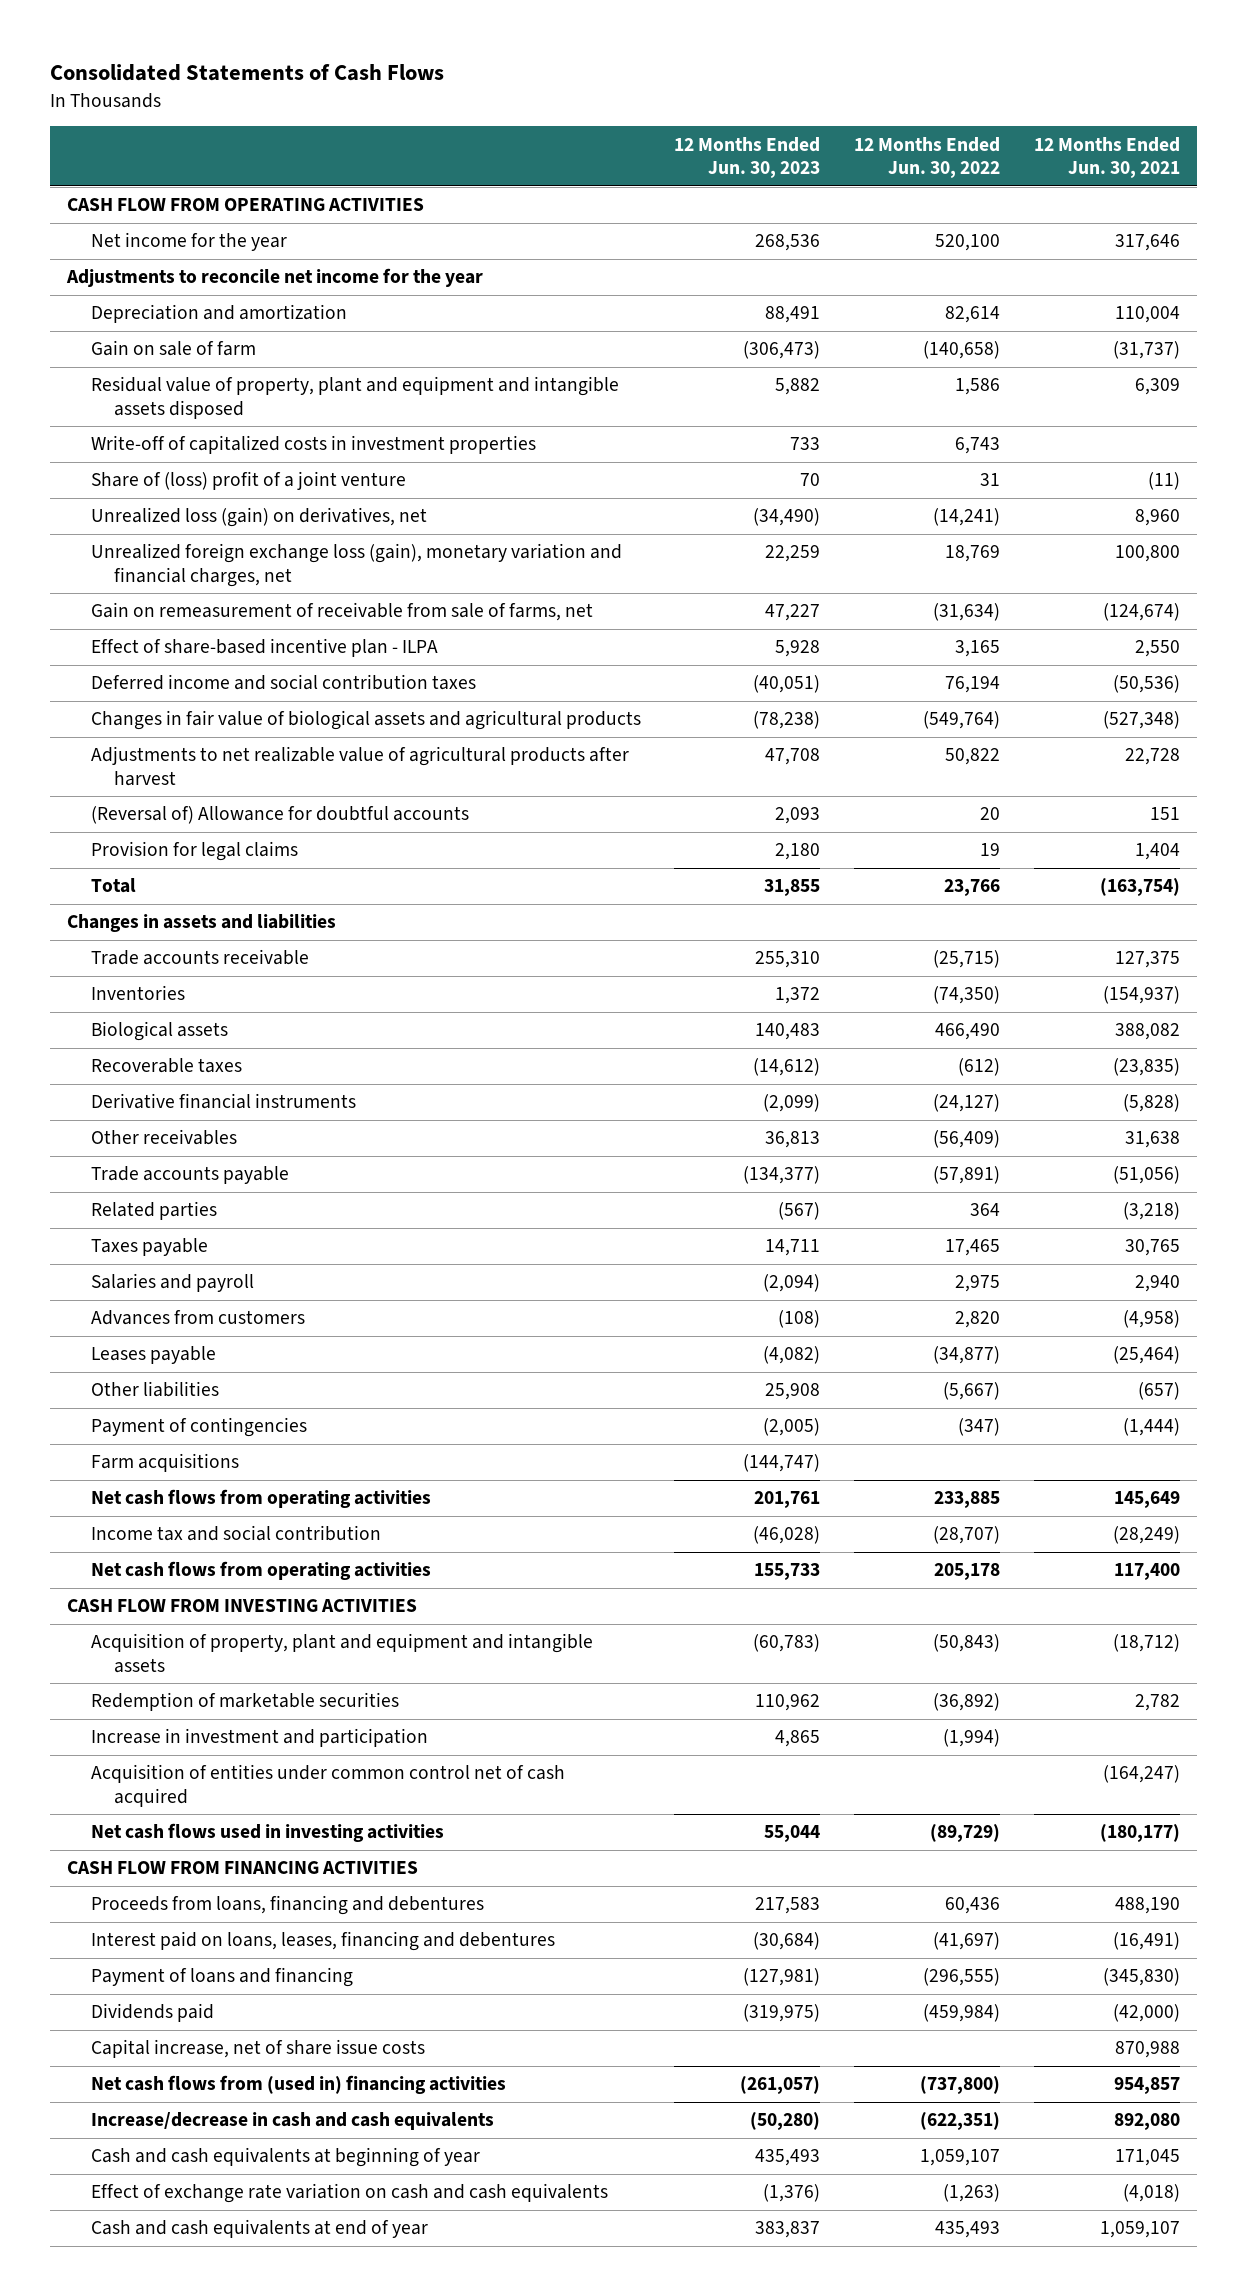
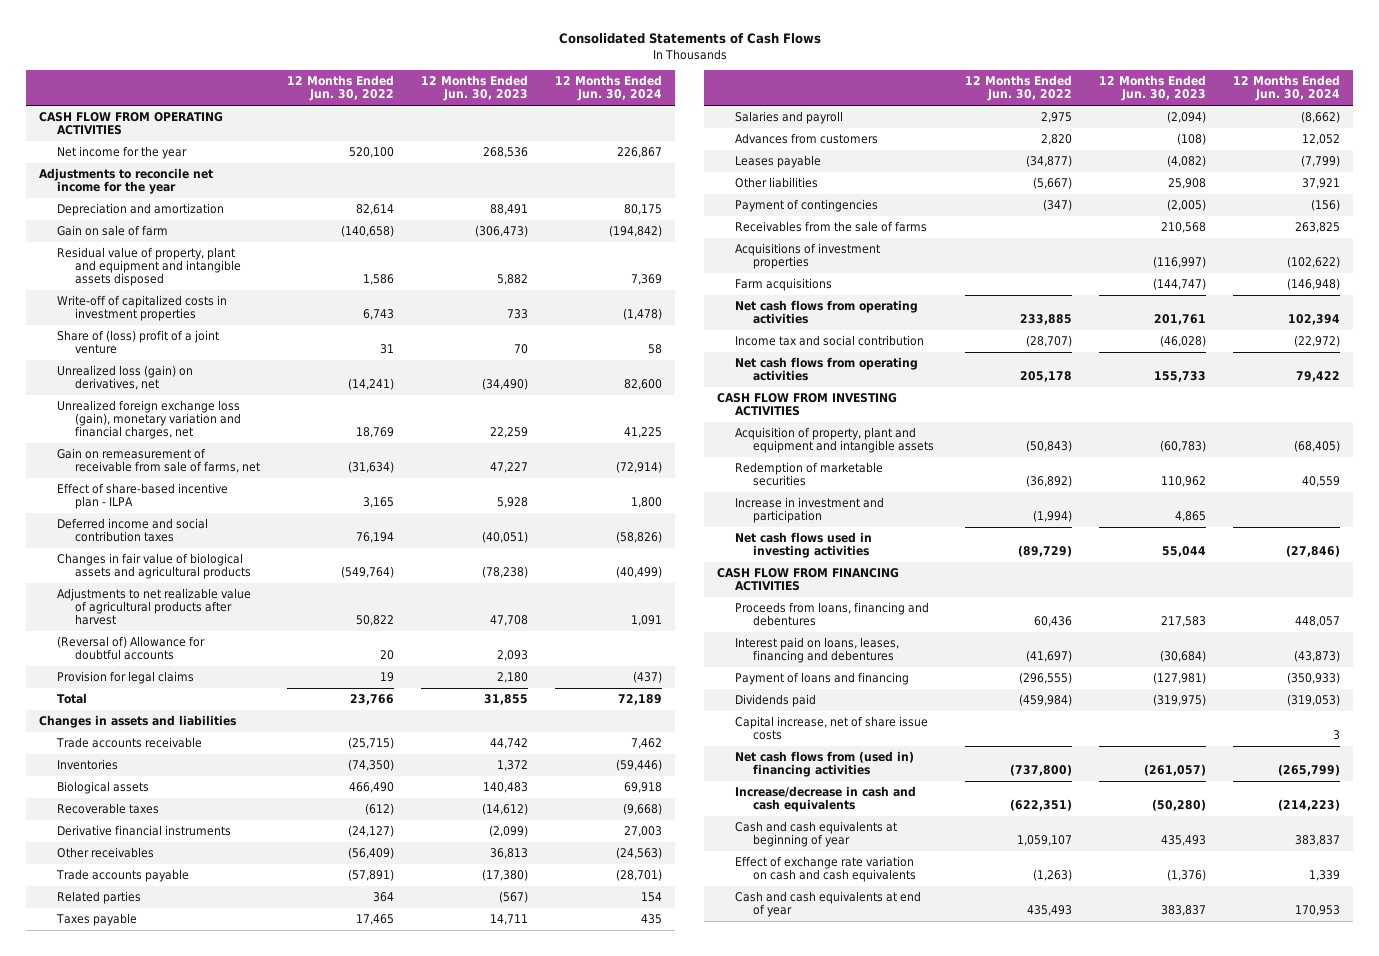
- | 12 Months Ended Jun. 30, 2023 | 12 Months Ended Jun. 30, 2022 | 12 Months Ended Jun. 30, 2021
+ | 12 Months Ended Jun. 30, 2022 | 12 Months Ended Jun. 30, 2023 | 12 Months Ended Jun. 30, 2024
- Trade accounts receivable | 255,310 | (25,715) | 127,375
+ Trade accounts receivable | (25,715) | 44,742 | 7,462
- Trade accounts payable | (134,377) | (57,891) | (51,056)
+ Trade accounts payable | (57,891) | (17,380) | (28,701)
+ Receivables from the sale of farms | | 210,568 | 263,825
+ Acquisitions of investment properties | | (116,997) | (102,622)
- Acquisition of entities under common control net of cash acquired | | | (164,247)

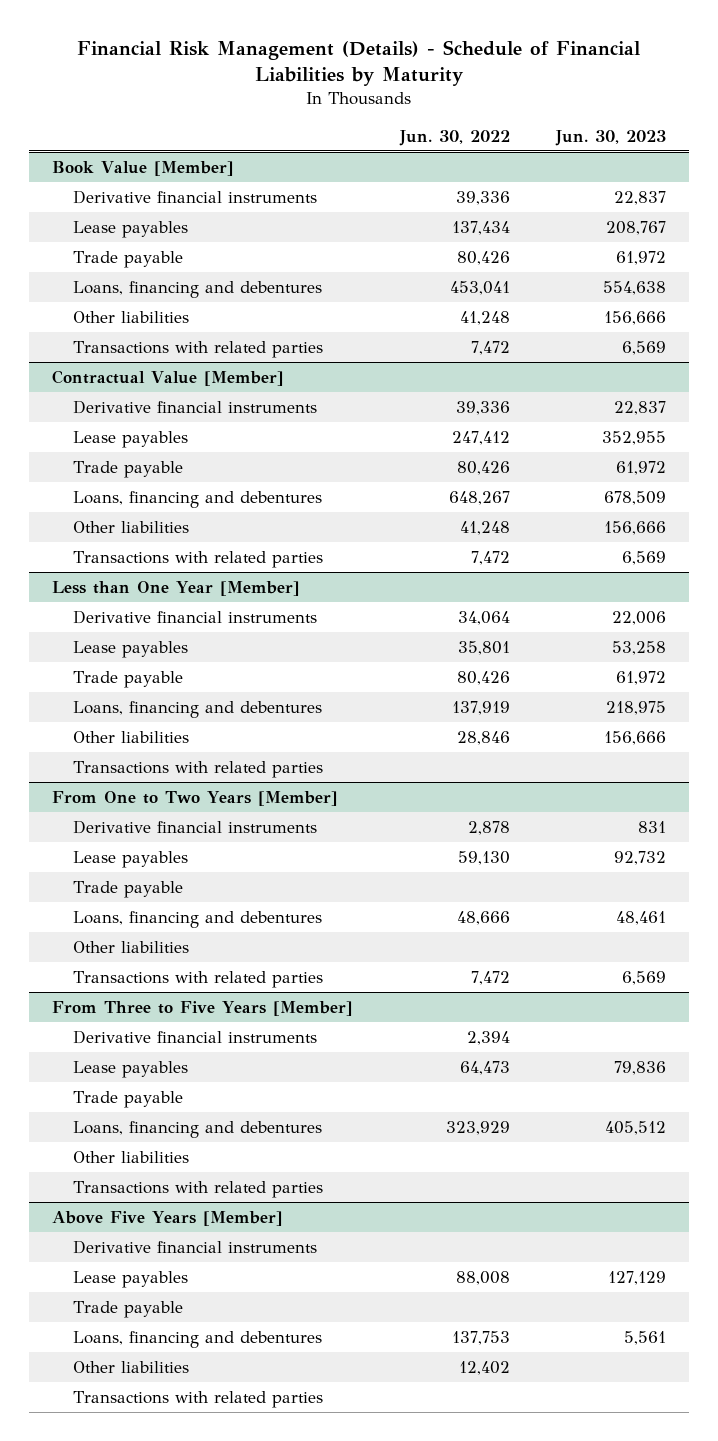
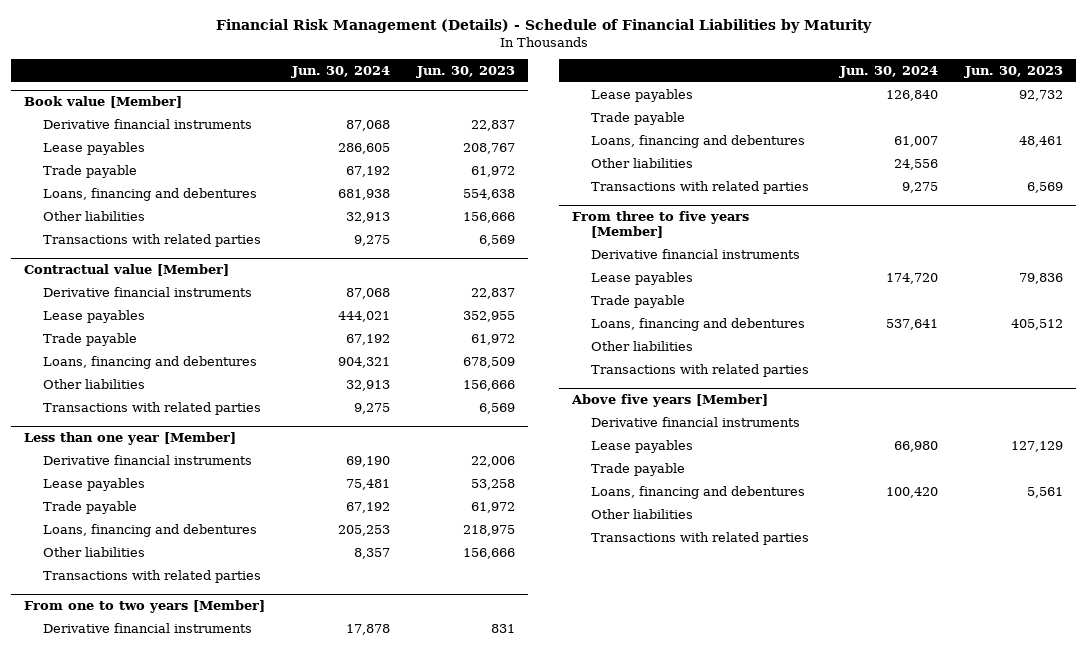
- | Jun. 30, 2022 | Jun. 30, 2023
+ | Jun. 30, 2024 | Jun. 30, 2023
- Book Value [Member]
+ Book value [Member]
- Contractual Value [Member]
+ Contractual value [Member]
- Less than One Year [Member]
+ Less than one year [Member]
- From One to Two Years [Member]
+ From one to two years [Member]
- From Three to Five Years [Member]
+ From three to five years [Member]
- Above Five Years [Member]
+ Above five years [Member]

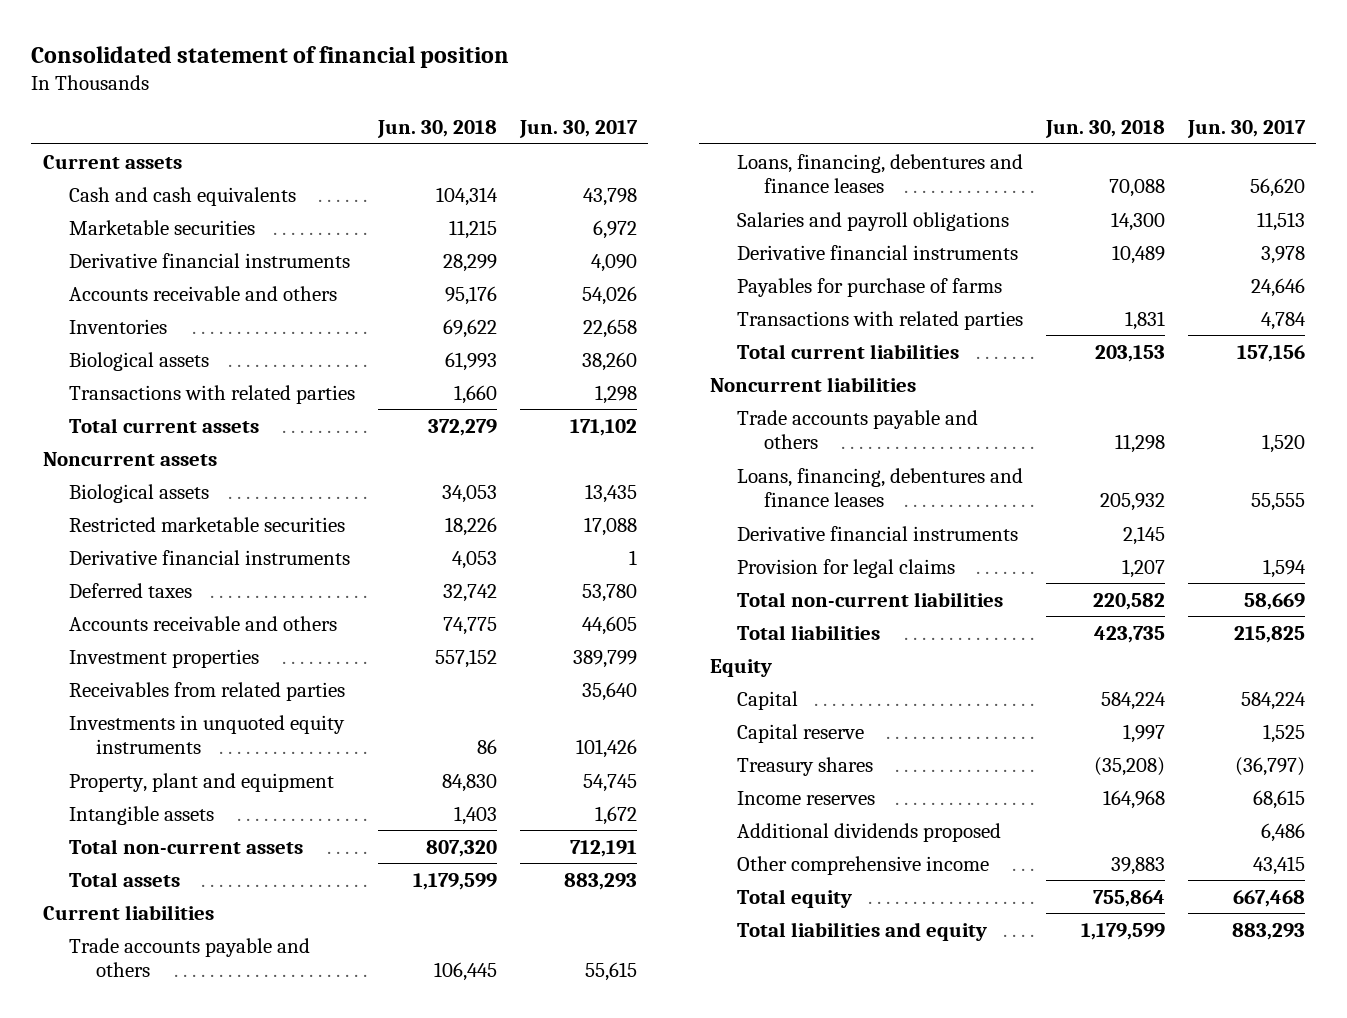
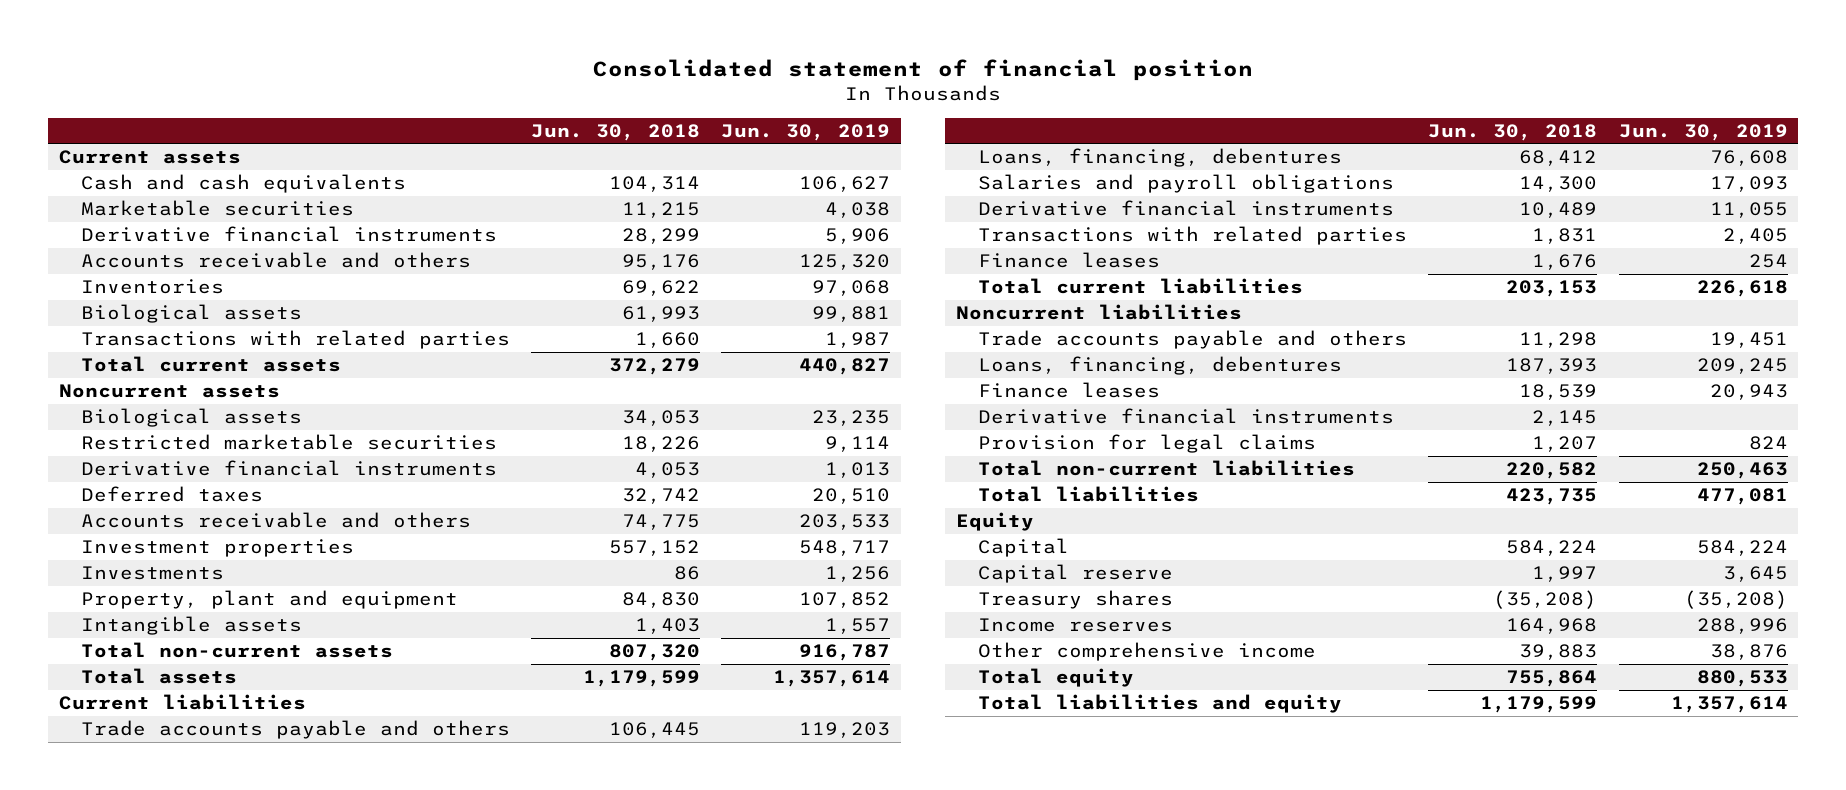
- | Jun. 30, 2018 | Jun. 30, 2017
+ | Jun. 30, 2018 | Jun. 30, 2019
- Receivables from related parties | | 35,640
- Investments in unquoted equity instruments | 86 | 101,426
+ Investments | 86 | 1,256
- Loans, financing, debentures and finance leases | 70,088 | 56,620
+ Loans, financing, debentures | 68,412 | 76,608
- Payables for purchase of farms | | 24,646
+ Finance leases | 1,676 | 254
- Loans, financing, debentures and finance leases | 205,932 | 55,555
+ Loans, financing, debentures | 187,393 | 209,245
+ Finance leases | 18,539 | 20,943
- Additional dividends proposed | | 6,486

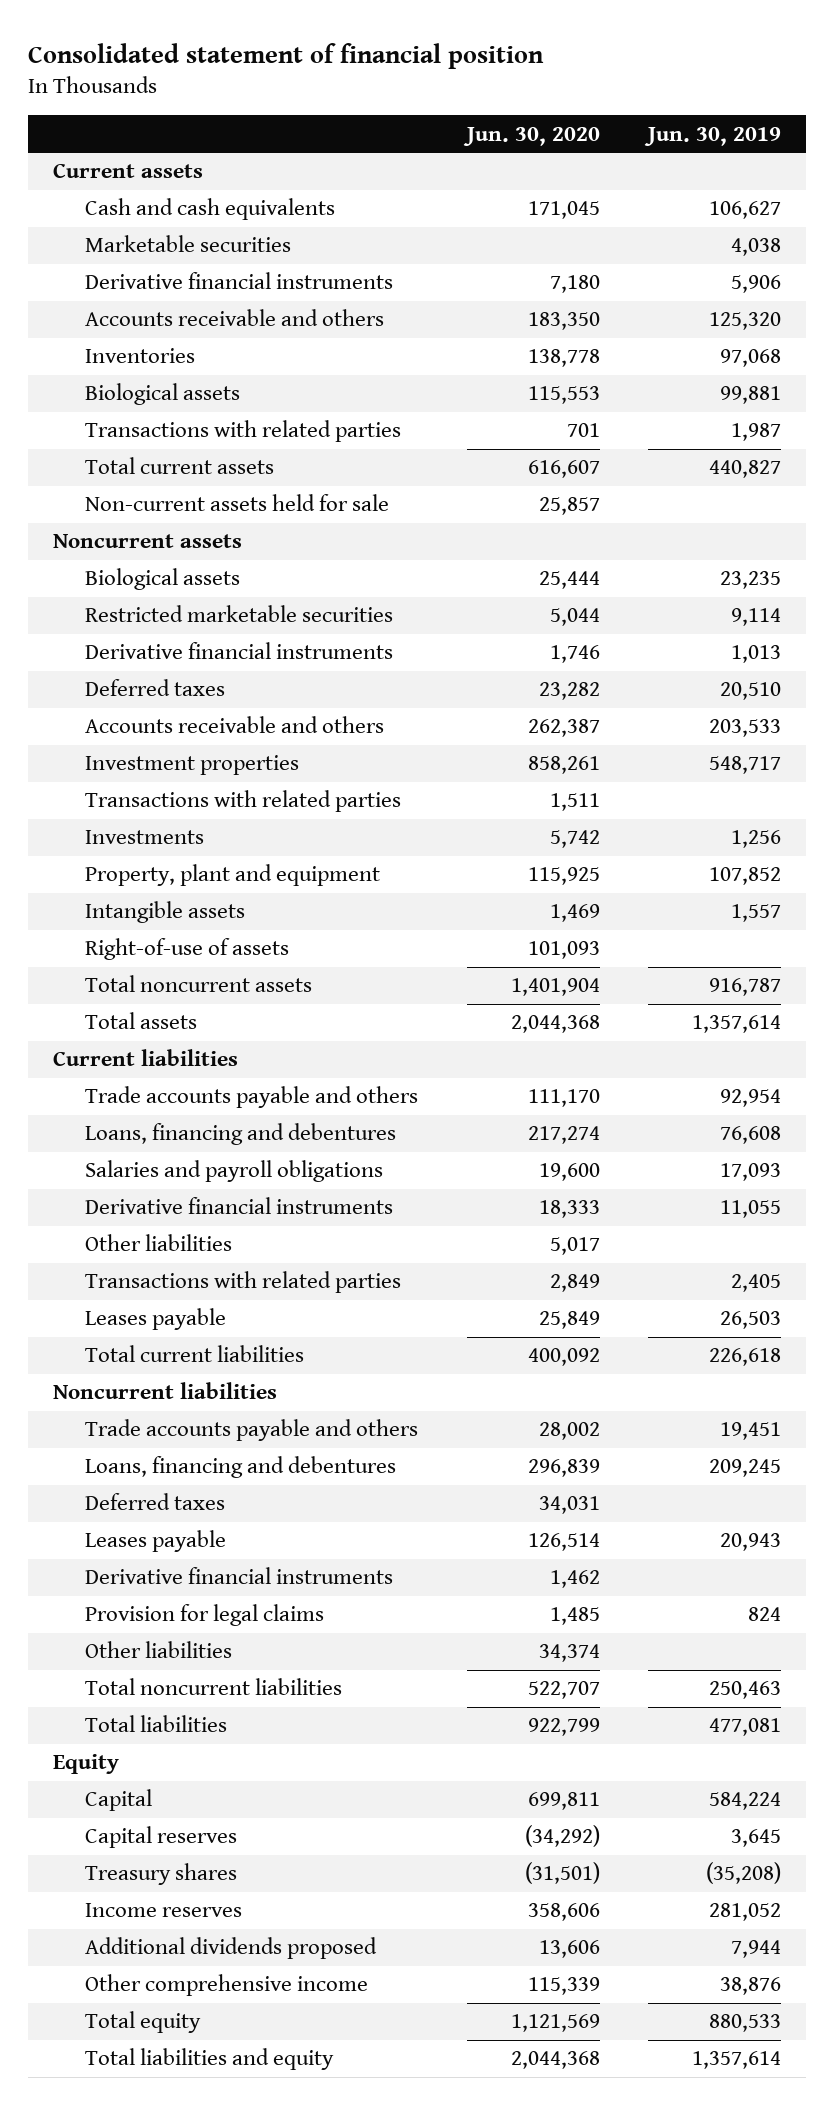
- | Jun. 30, 2018 | Jun. 30, 2019
+ | Jun. 30, 2020 | Jun. 30, 2019
+ Non-current assets held for sale | 25,857 |
+ Transactions with related parties | 1,511 |
- Total non-current assets | 807,320 | 916,787
+ Right-of-use of assets | 101,093 |
+ Total noncurrent assets | 1,401,904 | 916,787
- Trade accounts payable and others | 106,445 | 119,203
- Loans, financing, debentures | 68,412 | 76,608
+ Trade accounts payable and others | 111,170 | 92,954
+ Loans, financing and debentures | 217,274 | 76,608
+ Other liabilities | 5,017 |
- Finance leases | 1,676 | 254
+ Leases payable | 25,849 | 26,503
- Loans, financing, debentures | 187,393 | 209,245
- Finance leases | 18,539 | 20,943
+ Loans, financing and debentures | 296,839 | 209,245
+ Deferred taxes | 34,031 |
+ Leases payable | 126,514 | 20,943
- Total non-current liabilities | 220,582 | 250,463
+ Other liabilities | 34,374 |
+ Total noncurrent liabilities | 522,707 | 250,463
- Capital reserve | 1,997 | 3,645
+ Capital reserves | (34,292) | 3,645
- Income reserves | 164,968 | 288,996
+ Income reserves | 358,606 | 281,052
+ Additional dividends proposed | 13,606 | 7,944

